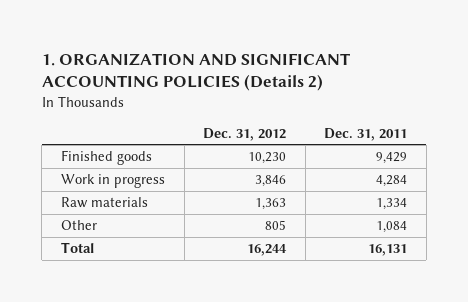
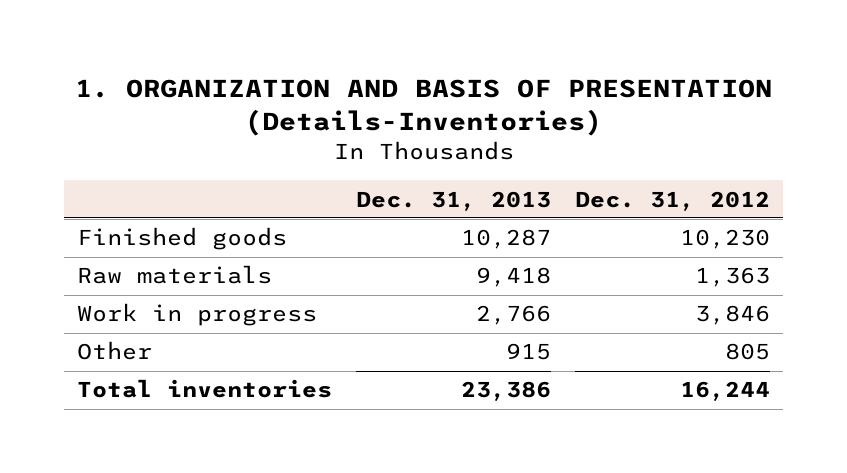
- 1. ORGANIZATION AND SIGNIFICANT ACCOUNTING POLICIES (Details 2)
+ 1. ORGANIZATION AND BASIS OF PRESENTATION (Details-Inventories)
- | Dec. 31, 2012 | Dec. 31, 2011
+ | Dec. 31, 2013 | Dec. 31, 2012
moved down: Work in progress | 2,766 | 3,846
- Total | 16,244 | 16,131
+ Total inventories | 23,386 | 16,244

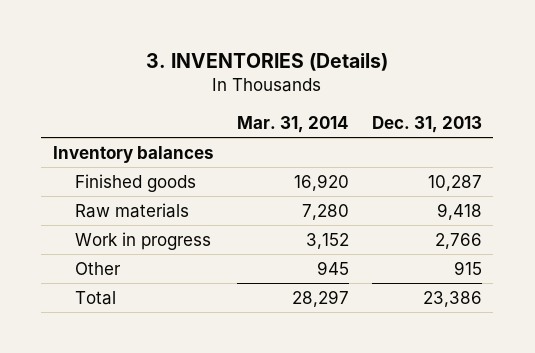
- 1. ORGANIZATION AND BASIS OF PRESENTATION (Details-Inventories)
+ 3. INVENTORIES (Details)
- | Dec. 31, 2013 | Dec. 31, 2012
+ | Mar. 31, 2014 | Dec. 31, 2013
+ Inventory balances
- Total inventories | 23,386 | 16,244
+ Total | 28,297 | 23,386

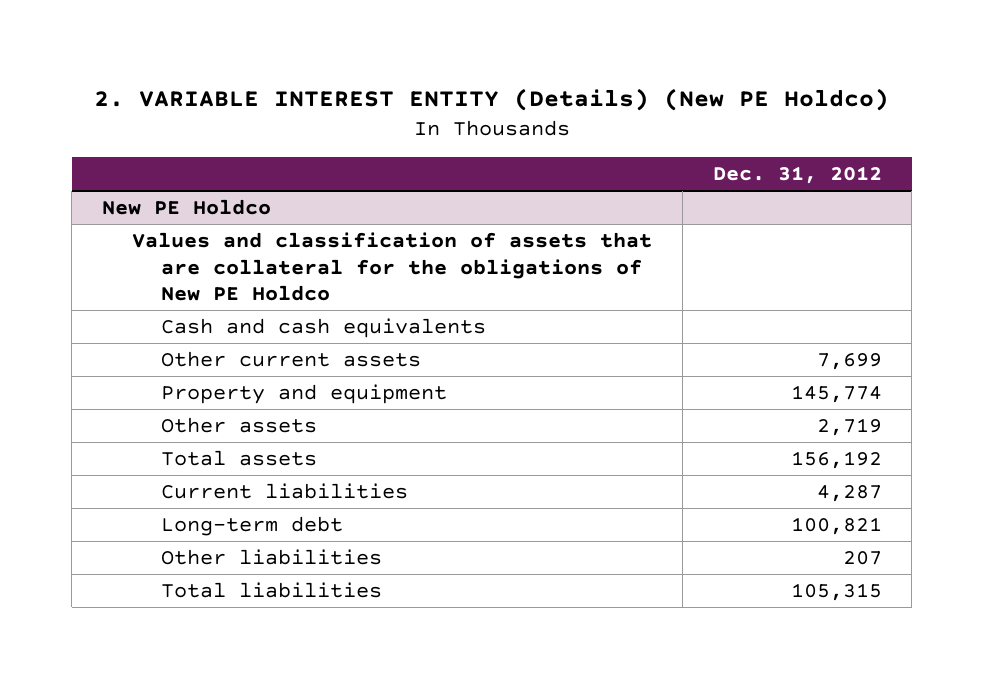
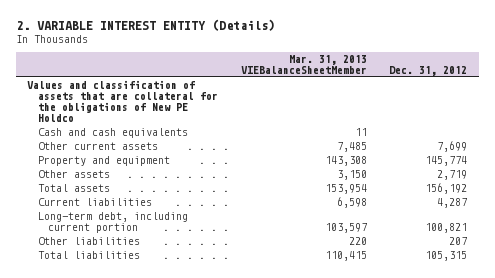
- 2. VARIABLE INTEREST ENTITY (Details) (New PE Holdco)
+ 2. VARIABLE INTEREST ENTITY (Details)
- | Dec. 31, 2012
+ | Mar. 31, 2013 VIEBalanceSheetMember | Dec. 31, 2012
- New PE Holdco
- Long-term debt | 100,821
+ Long-term debt, including current portion | 103,597 | 100,821

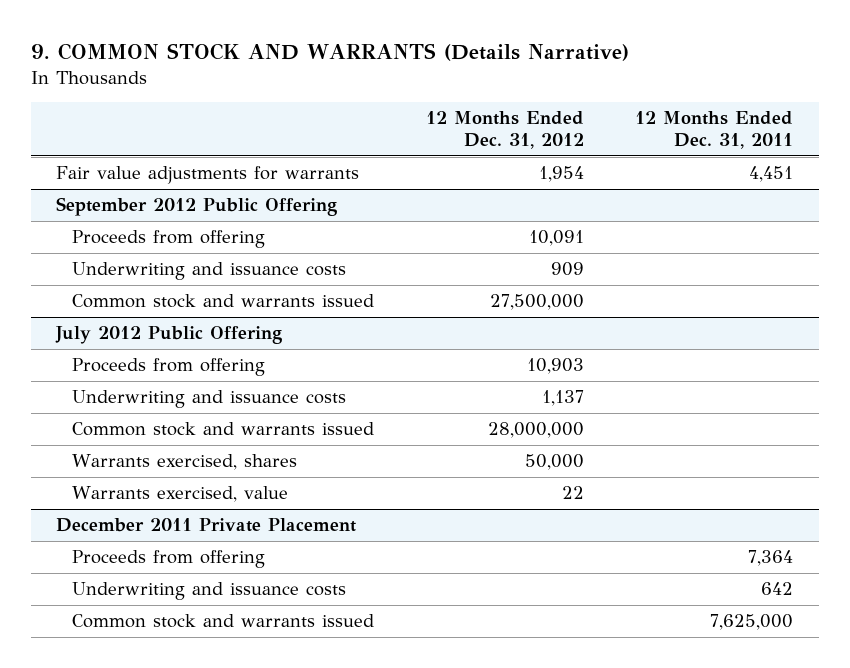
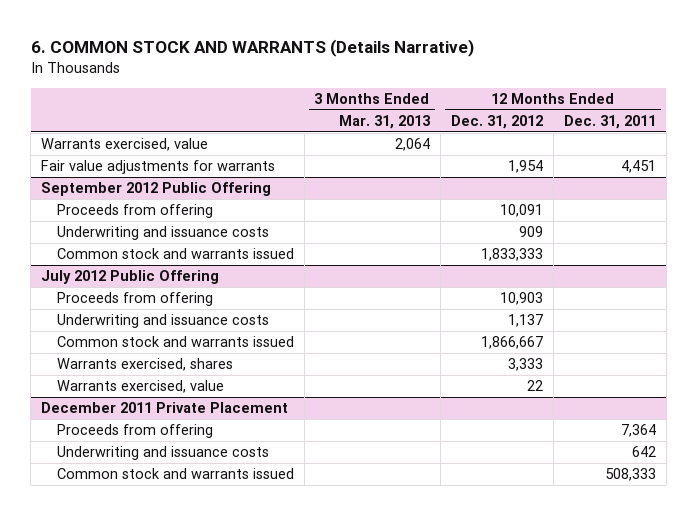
- 9. COMMON STOCK AND WARRANTS (Details Narrative)
+ 6. COMMON STOCK AND WARRANTS (Details Narrative)
- | 12 Months Ended Dec. 31, 2012 | 12 Months Ended Dec. 31, 2011
+ | 3 Months Ended Mar. 31, 2013 | 12 Months Ended Dec. 31, 2012 | 12 Months Ended Dec. 31, 2011
+ Warrants exercised, value | 2,064 | |
@ September 2012 Public Offering
- Common stock and warrants issued | 27,500,000 |
+ Common stock and warrants issued | | 1,833,333 |
@ July 2012 Public Offering
- Common stock and warrants issued | 28,000,000 |
- Warrants exercised, shares | 50,000 |
+ Common stock and warrants issued | | 1,866,667 |
+ Warrants exercised, shares | | 3,333 |
@ December 2011 Private Placement
- Common stock and warrants issued | | 7,625,000
+ Common stock and warrants issued | | | 508,333

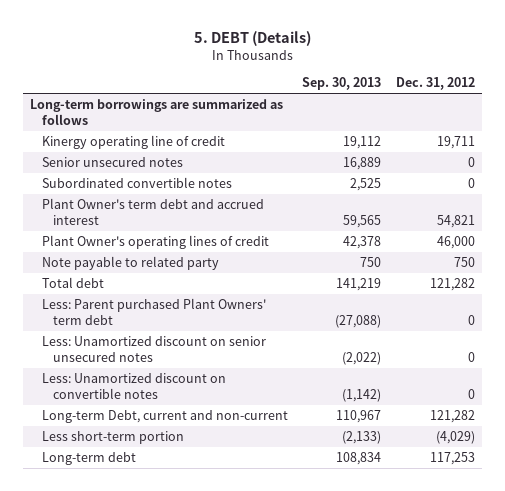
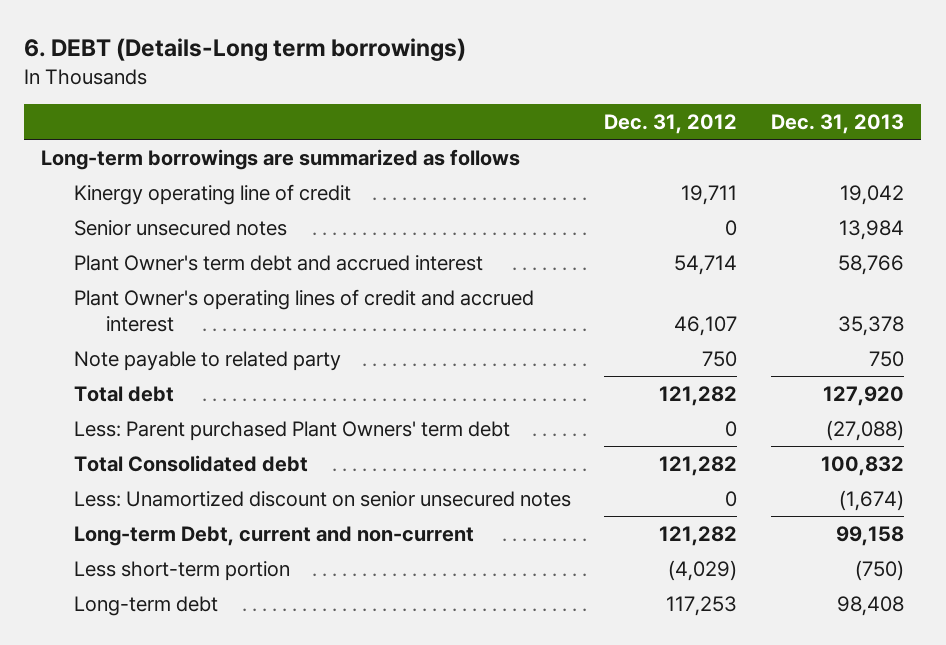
- 5. DEBT (Details)
+ 6. DEBT (Details-Long term borrowings)
- | Sep. 30, 2013 | Dec. 31, 2012
+ | Dec. 31, 2012 | Dec. 31, 2013
- Subordinated convertible notes | 2,525 | 0
- Plant Owner's term debt and accrued interest | 59,565 | 54,821
- Plant Owner's operating lines of credit | 42,378 | 46,000
+ Plant Owner's term debt and accrued interest | 54,714 | 58,766
+ Plant Owner's operating lines of credit and accrued interest | 46,107 | 35,378
+ Total Consolidated debt | 121,282 | 100,832
- Less: Unamortized discount on convertible notes | (1,142) | 0

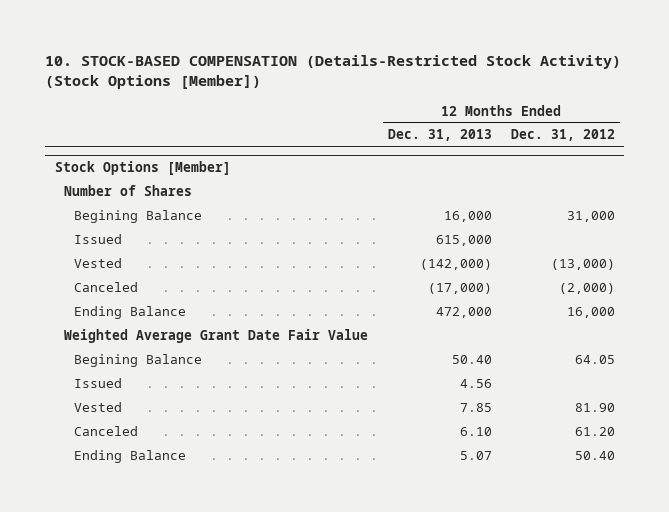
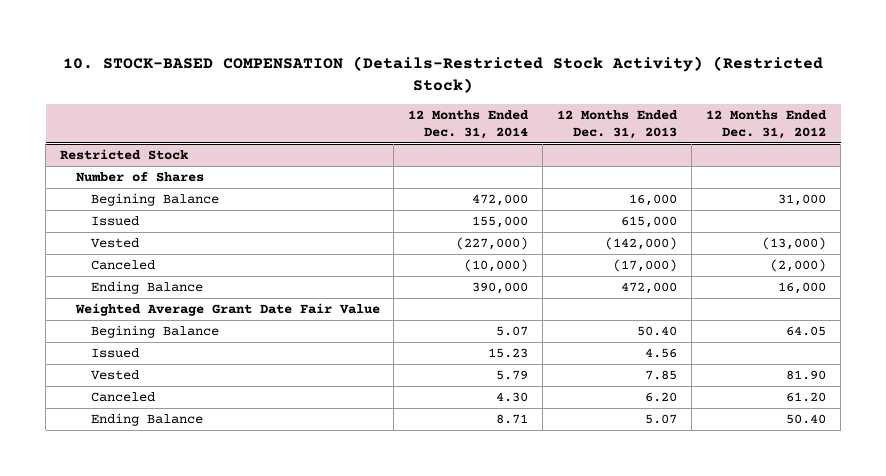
- 10. STOCK-BASED COMPENSATION (Details-Restricted Stock Activity) (Stock Options [Member])
+ 10. STOCK-BASED COMPENSATION (Details-Restricted Stock Activity) (Restricted Stock)
- | 12 Months Ended Dec. 31, 2013 | 12 Months Ended Dec. 31, 2012
+ | 12 Months Ended Dec. 31, 2014 | 12 Months Ended Dec. 31, 2013 | 12 Months Ended Dec. 31, 2012
- Stock Options [Member]
+ Restricted Stock
- Canceled | 6.10 | 61.20
+ Canceled | 4.30 | 6.20 | 61.20

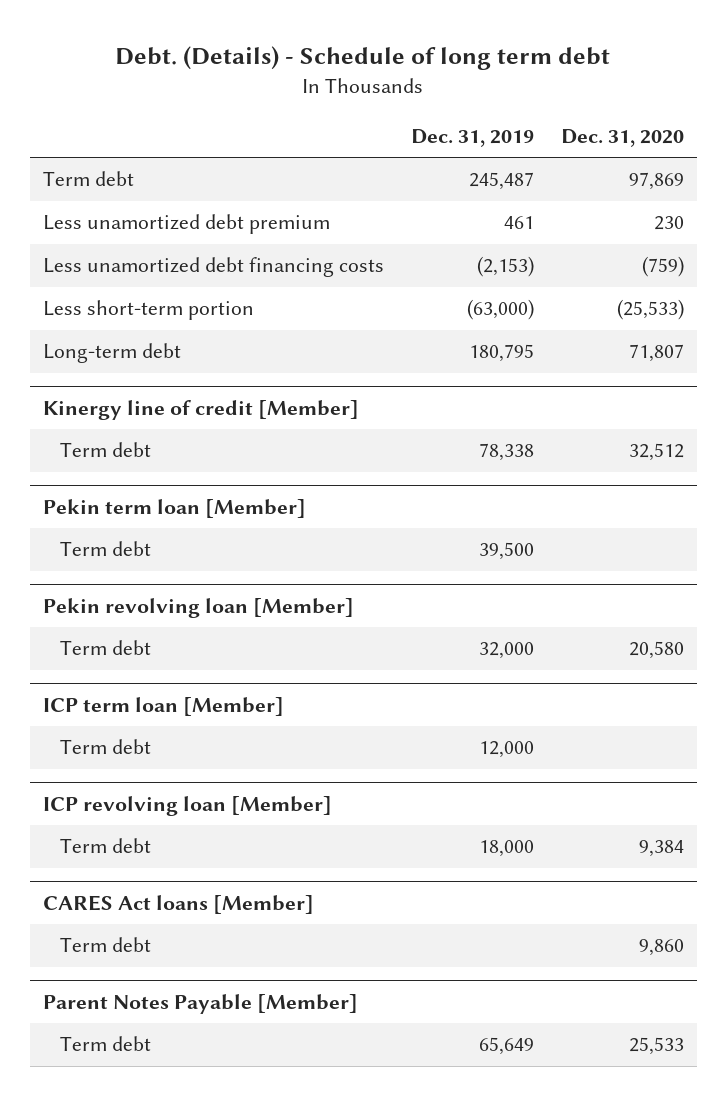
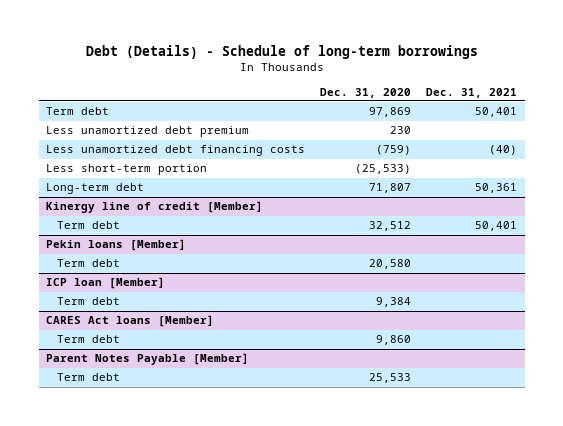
- Debt. (Details) - Schedule of long term debt
+ Debt (Details) - Schedule of long-term borrowings
- | Dec. 31, 2019 | Dec. 31, 2020
+ | Dec. 31, 2020 | Dec. 31, 2021
- Pekin term loan [Member]
- Term debt | 39,500 |
- Pekin revolving loan [Member]
+ Pekin loans [Member]
- ICP term loan [Member]
- Term debt | 12,000 |
- ICP revolving loan [Member]
+ ICP loan [Member]

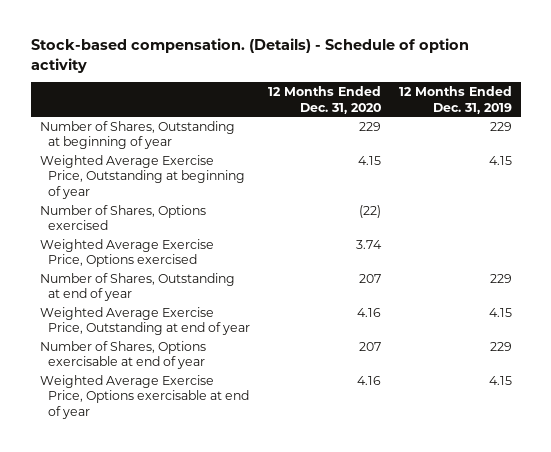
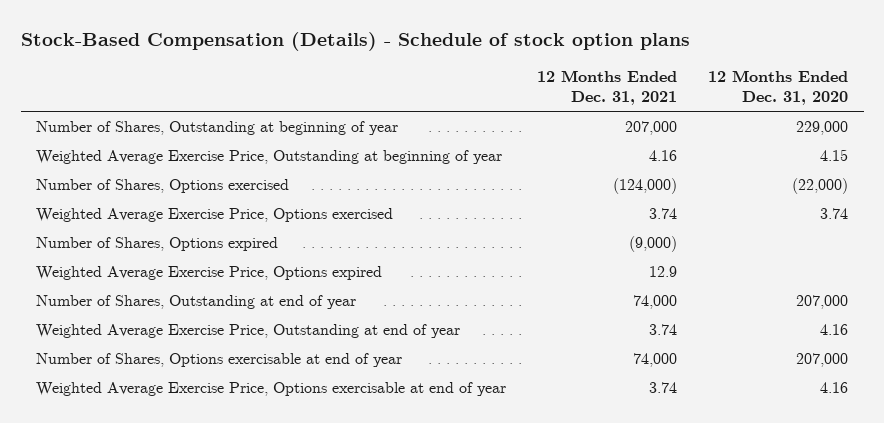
- Stock-based compensation. (Details) - Schedule of option activity
+ Stock-Based Compensation (Details) - Schedule of stock option plans
- | 12 Months Ended Dec. 31, 2020 | 12 Months Ended Dec. 31, 2019
+ | 12 Months Ended Dec. 31, 2021 | 12 Months Ended Dec. 31, 2020
- Number of Shares, Outstanding at beginning of year | 229 | 229
+ Number of Shares, Outstanding at beginning of year | 207,000 | 229,000
- Number of Shares, Options exercised | (22) |
+ Number of Shares, Options exercised | (124,000) | (22,000)
- Number of Shares, Outstanding at end of year | 207 | 229
+ Number of Shares, Options expired | (9,000) |
+ Weighted Average Exercise Price, Options expired | 12.9 |
+ Number of Shares, Outstanding at end of year | 74,000 | 207,000
- Number of Shares, Options exercisable at end of year | 207 | 229
+ Number of Shares, Options exercisable at end of year | 74,000 | 207,000

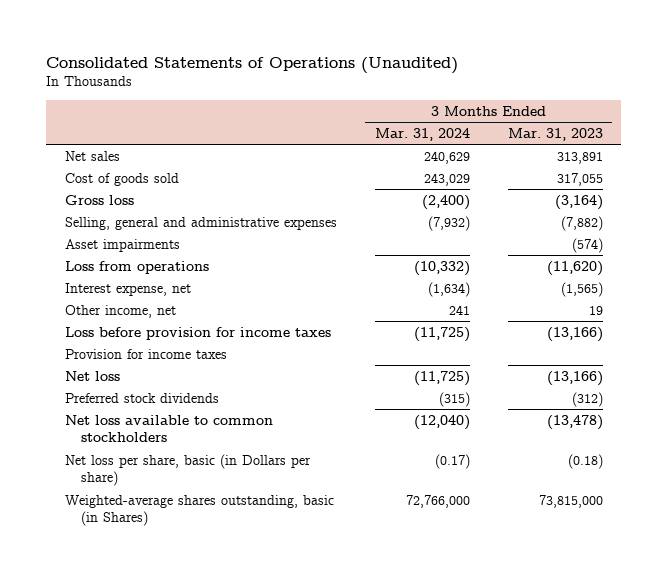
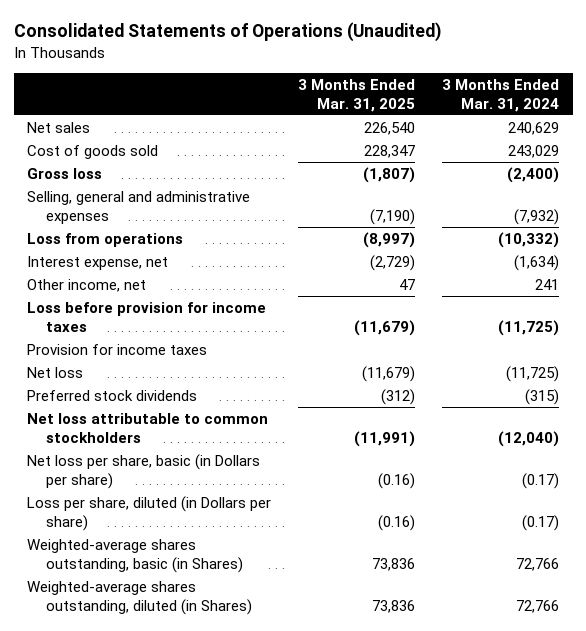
- | 3 Months Ended Mar. 31, 2024 | 3 Months Ended Mar. 31, 2023
+ | 3 Months Ended Mar. 31, 2025 | 3 Months Ended Mar. 31, 2024
- Asset impairments | | (574)
- Net loss available to common stockholders | (12,040) | (13,478)
+ Net loss attributable to common stockholders | (11,991) | (12,040)
- Weighted-average shares outstanding, basic (in Shares) | 72,766,000 | 73,815,000
+ Loss per share, diluted (in Dollars per share) | (0.16) | (0.17)
+ Weighted-average shares outstanding, basic (in Shares) | 73,836 | 72,766
+ Weighted-average shares outstanding, diluted (in Shares) | 73,836 | 72,766

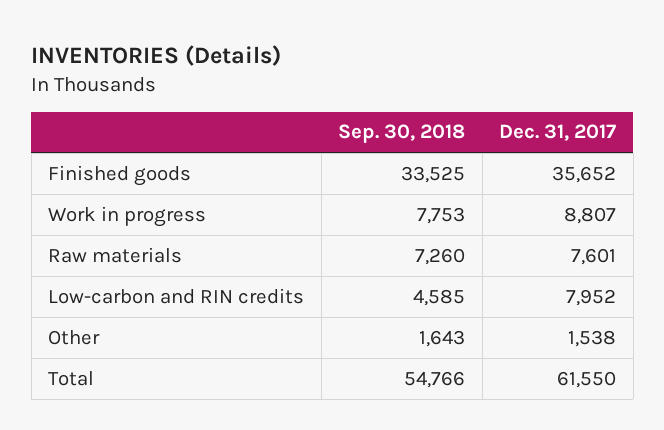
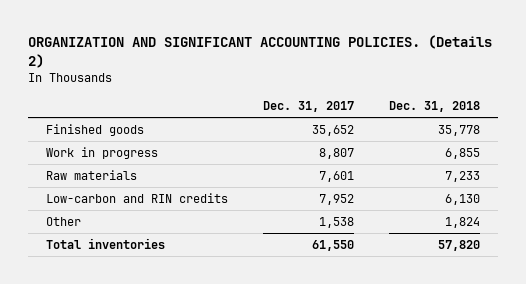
- INVENTORIES (Details)
+ ORGANIZATION AND SIGNIFICANT ACCOUNTING POLICIES. (Details 2)
- | Sep. 30, 2018 | Dec. 31, 2017
+ | Dec. 31, 2017 | Dec. 31, 2018
- Total | 54,766 | 61,550
+ Total inventories | 61,550 | 57,820

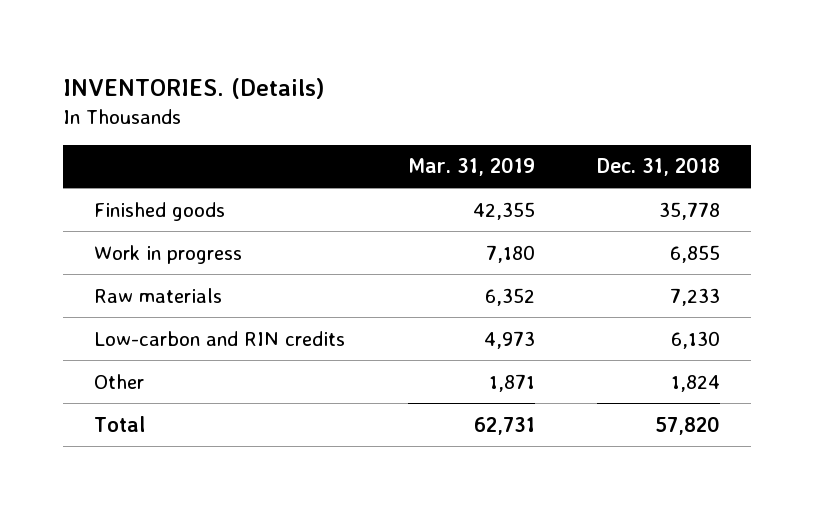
- ORGANIZATION AND SIGNIFICANT ACCOUNTING POLICIES. (Details 2)
+ INVENTORIES. (Details)
- | Dec. 31, 2017 | Dec. 31, 2018
+ | Mar. 31, 2019 | Dec. 31, 2018
- Total inventories | 61,550 | 57,820
+ Total | 62,731 | 57,820

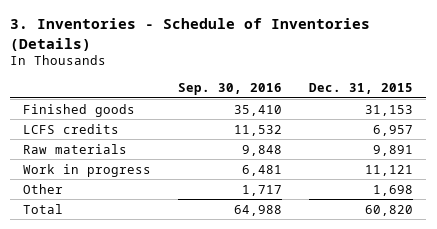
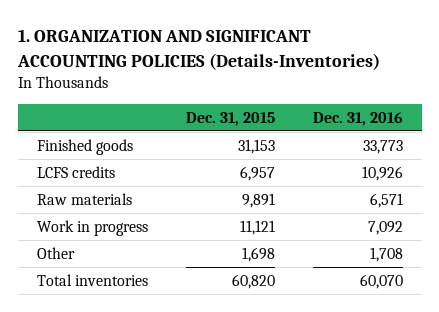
- 3. Inventories - Schedule of Inventories (Details)
+ 1. ORGANIZATION AND SIGNIFICANT ACCOUNTING POLICIES (Details-Inventories)
- | Sep. 30, 2016 | Dec. 31, 2015
+ | Dec. 31, 2015 | Dec. 31, 2016
- Total | 64,988 | 60,820
+ Total inventories | 60,820 | 60,070

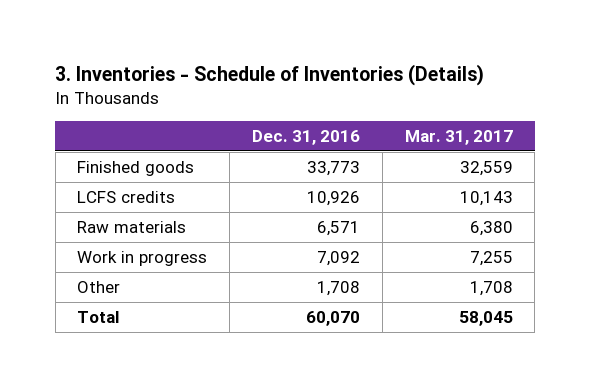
- 1. ORGANIZATION AND SIGNIFICANT ACCOUNTING POLICIES (Details-Inventories)
+ 3. Inventories - Schedule of Inventories (Details)
- | Dec. 31, 2015 | Dec. 31, 2016
+ | Dec. 31, 2016 | Mar. 31, 2017
- Total inventories | 60,820 | 60,070
+ Total | 60,070 | 58,045

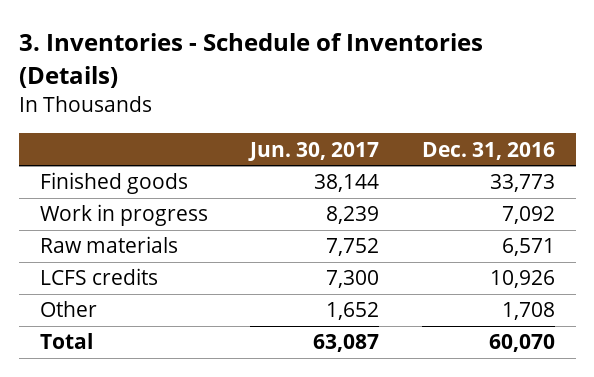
- | Dec. 31, 2016 | Mar. 31, 2017
+ | Jun. 30, 2017 | Dec. 31, 2016
moved down: Raw materials | 7,752 | 6,571
moved down: LCFS credits | 7,300 | 10,926

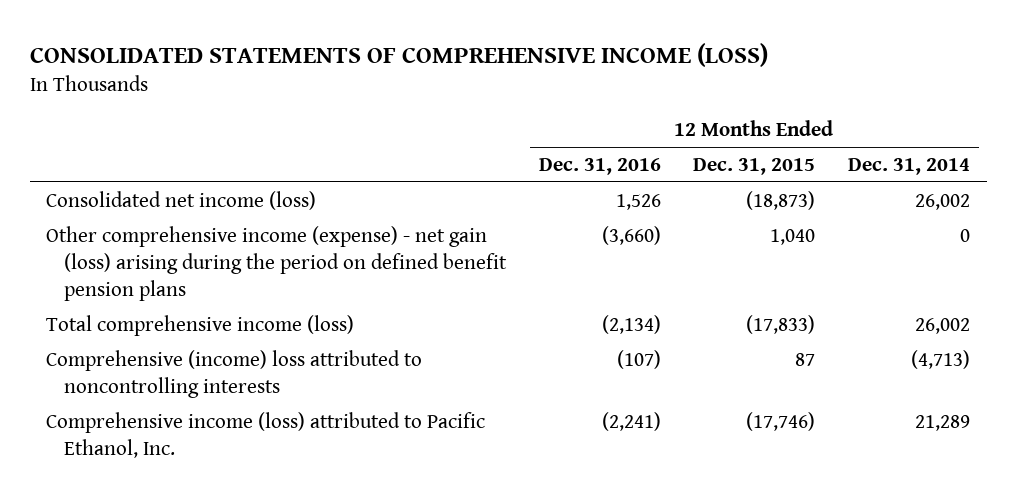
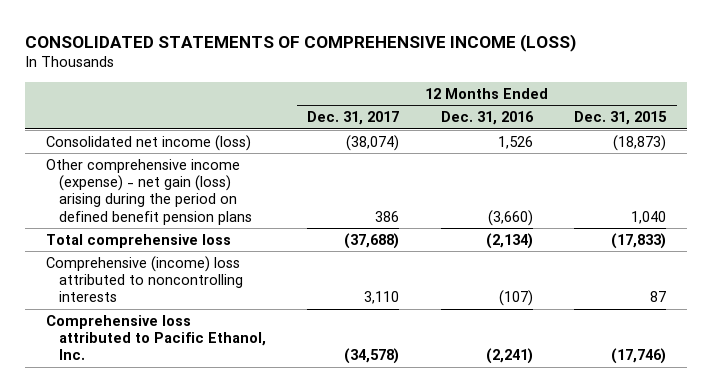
- | 12 Months Ended Dec. 31, 2016 | 12 Months Ended Dec. 31, 2015 | 12 Months Ended Dec. 31, 2014
+ | 12 Months Ended Dec. 31, 2017 | 12 Months Ended Dec. 31, 2016 | 12 Months Ended Dec. 31, 2015
- Total comprehensive income (loss) | (2,134) | (17,833) | 26,002
+ Total comprehensive loss | (37,688) | (2,134) | (17,833)
- Comprehensive income (loss) attributed to Pacific Ethanol, Inc. | (2,241) | (17,746) | 21,289
+ Comprehensive loss attributed to Pacific Ethanol, Inc. | (34,578) | (2,241) | (17,746)

